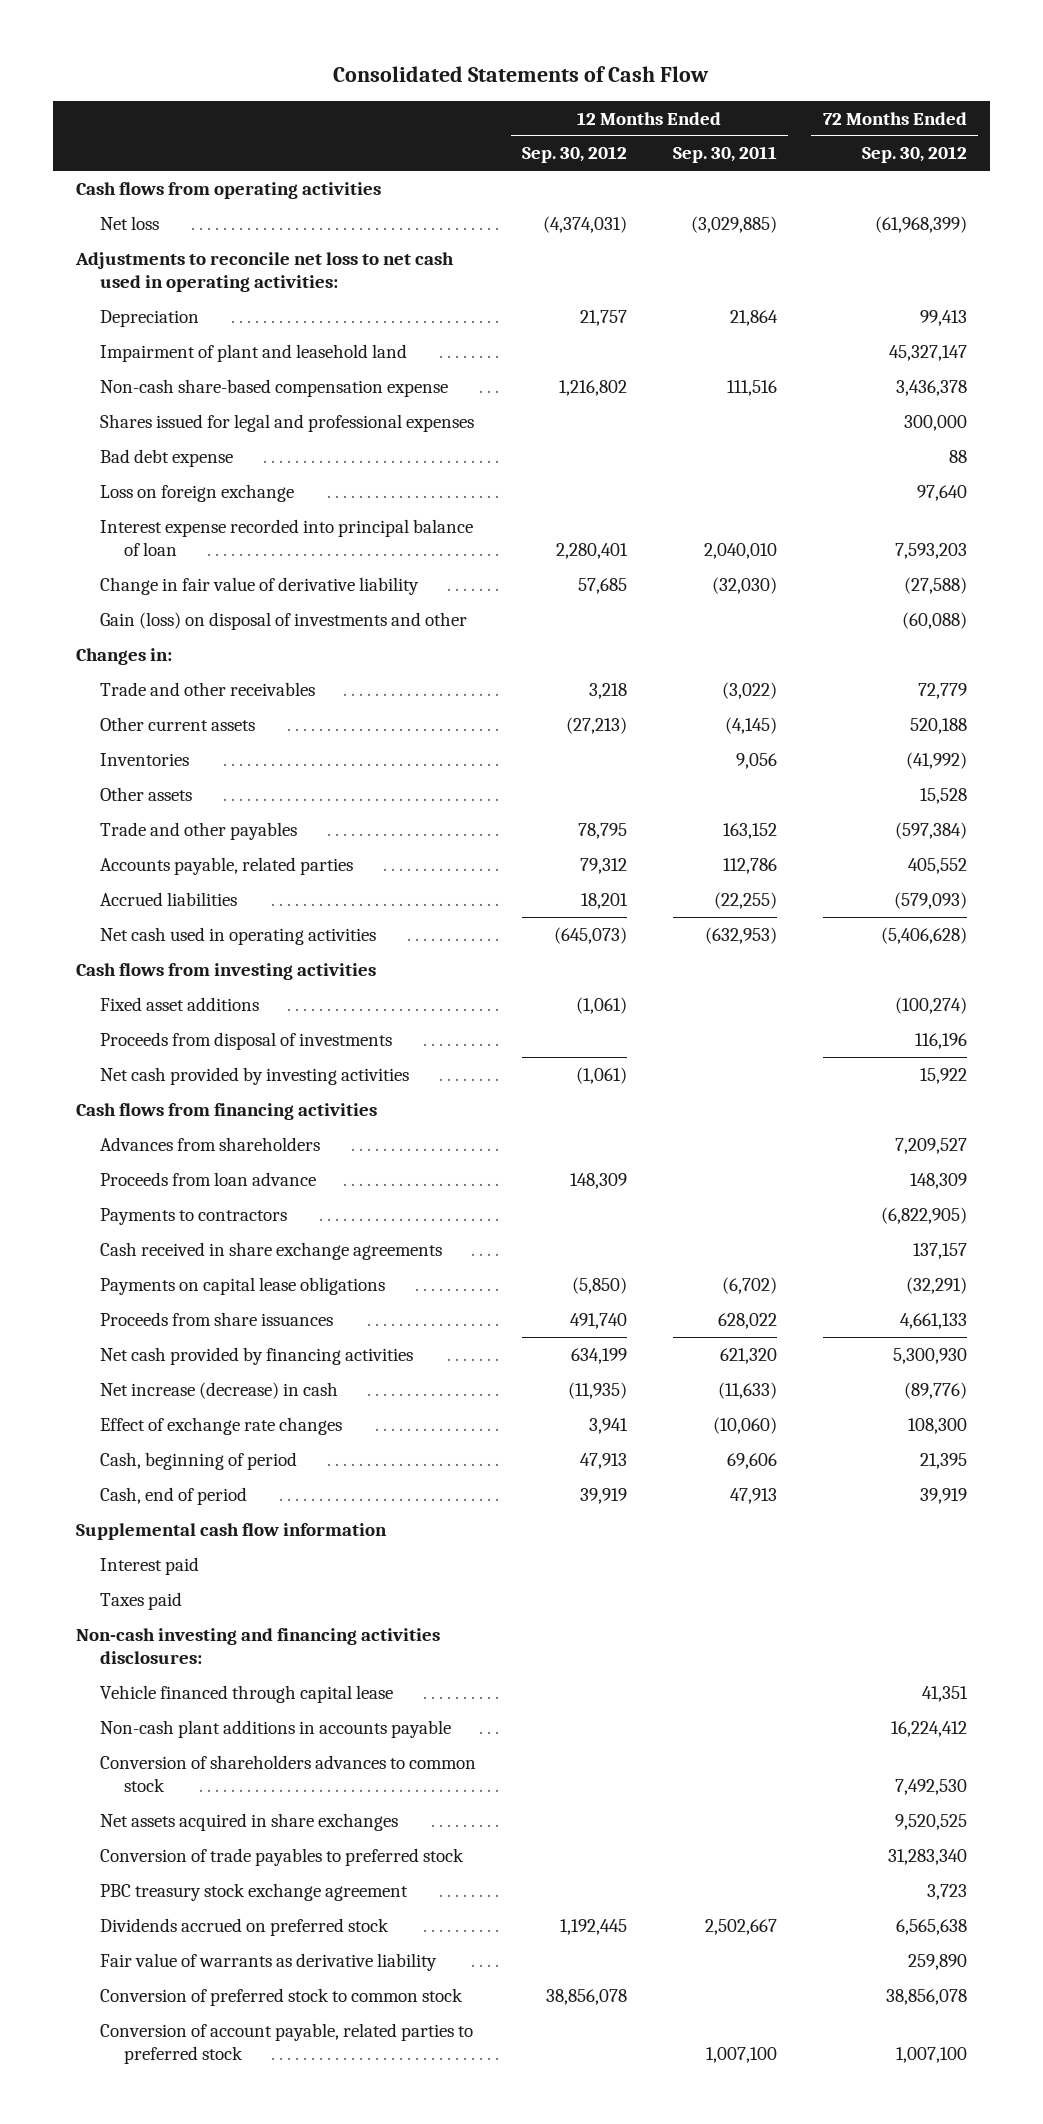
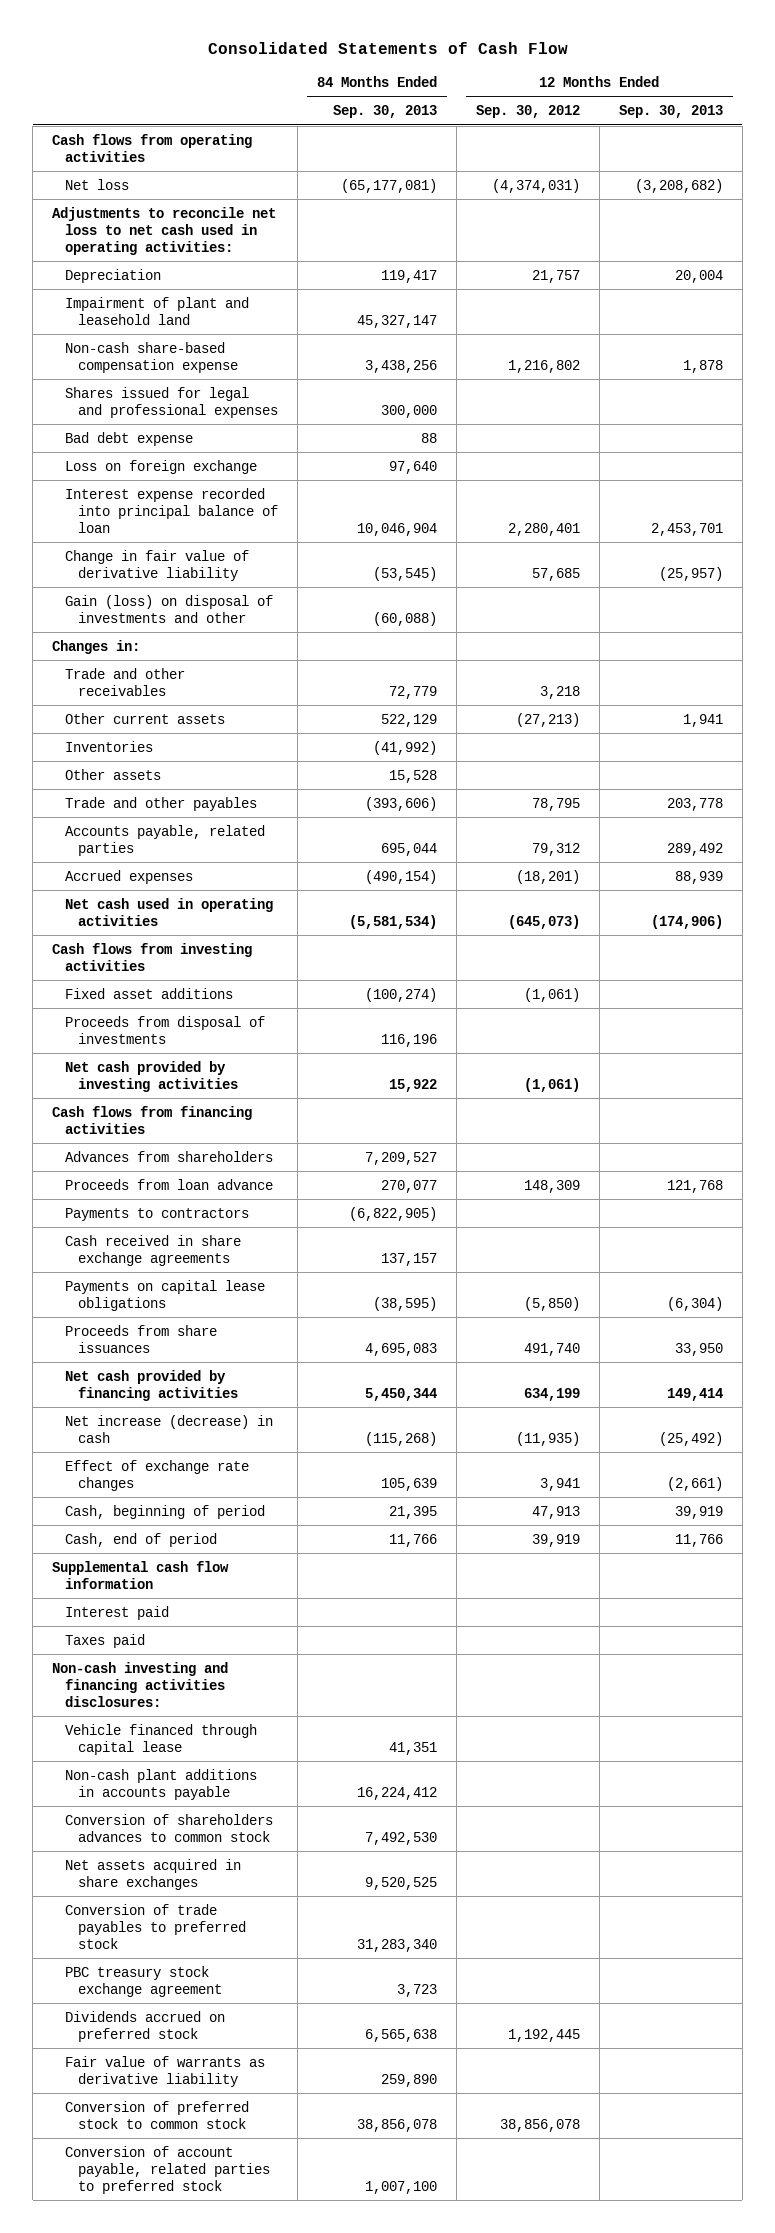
- | 12 Months Ended Sep. 30, 2012 | 12 Months Ended Sep. 30, 2011 | 72 Months Ended Sep. 30, 2012
+ | 84 Months Ended Sep. 30, 2013 | 12 Months Ended Sep. 30, 2012 | 12 Months Ended Sep. 30, 2013
- Accrued liabilities | 18,201 | (22,255) | (579,093)
+ Accrued expenses | (490,154) | (18,201) | 88,939

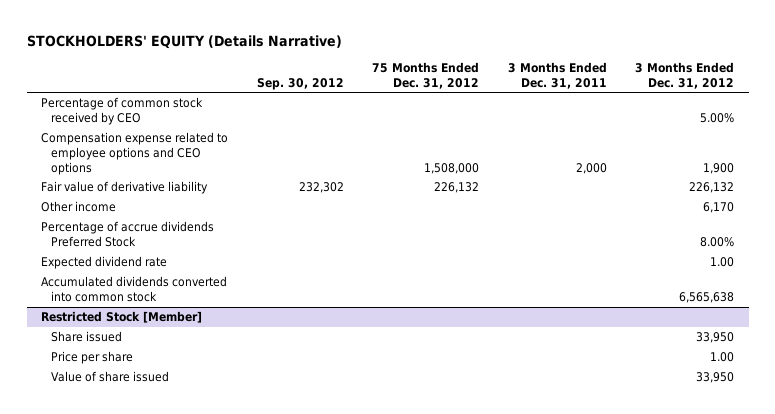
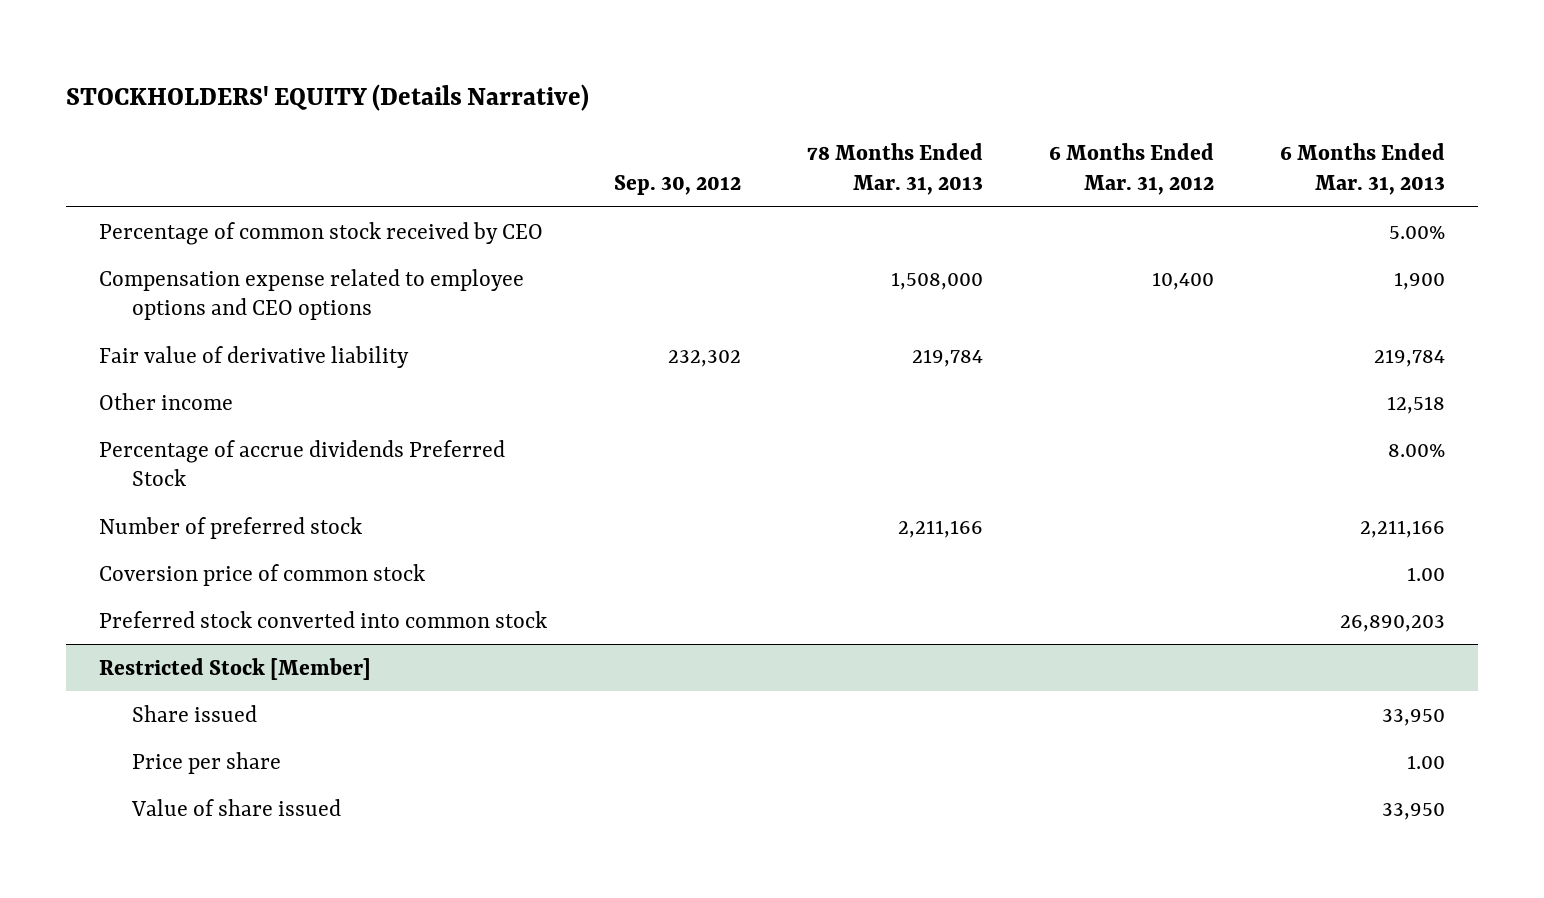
- | Sep. 30, 2012 | 75 Months Ended Dec. 31, 2012 | 3 Months Ended Dec. 31, 2011 | 3 Months Ended Dec. 31, 2012
+ | Sep. 30, 2012 | 78 Months Ended Mar. 31, 2013 | 6 Months Ended Mar. 31, 2012 | 6 Months Ended Mar. 31, 2013
- Expected dividend rate | | | | 1.00
- Accumulated dividends converted into common stock | | | | 6,565,638
+ Number of preferred stock | | 2,211,166 | | 2,211,166
+ Coversion price of common stock | | | | 1.00
+ Preferred stock converted into common stock | | | | 26,890,203

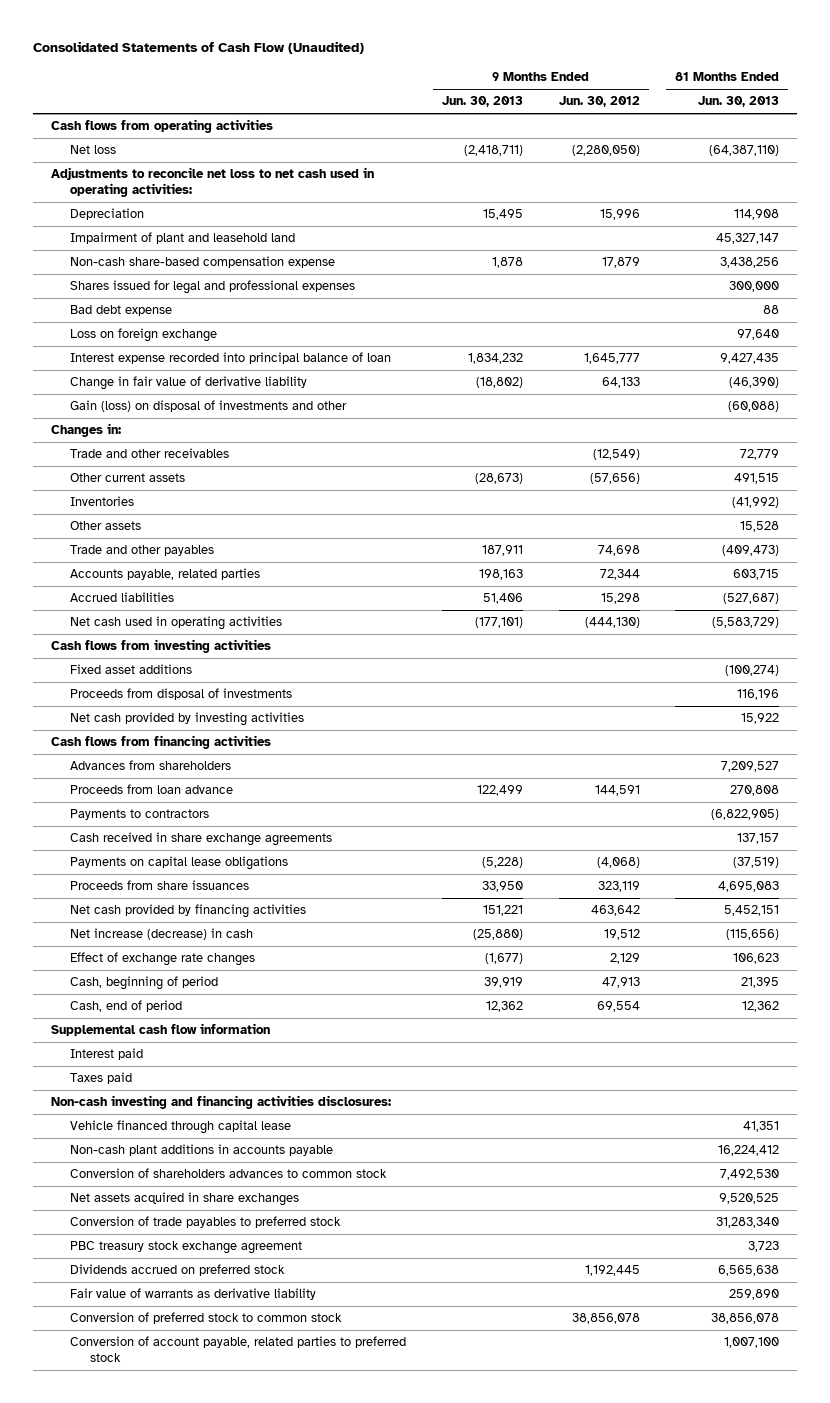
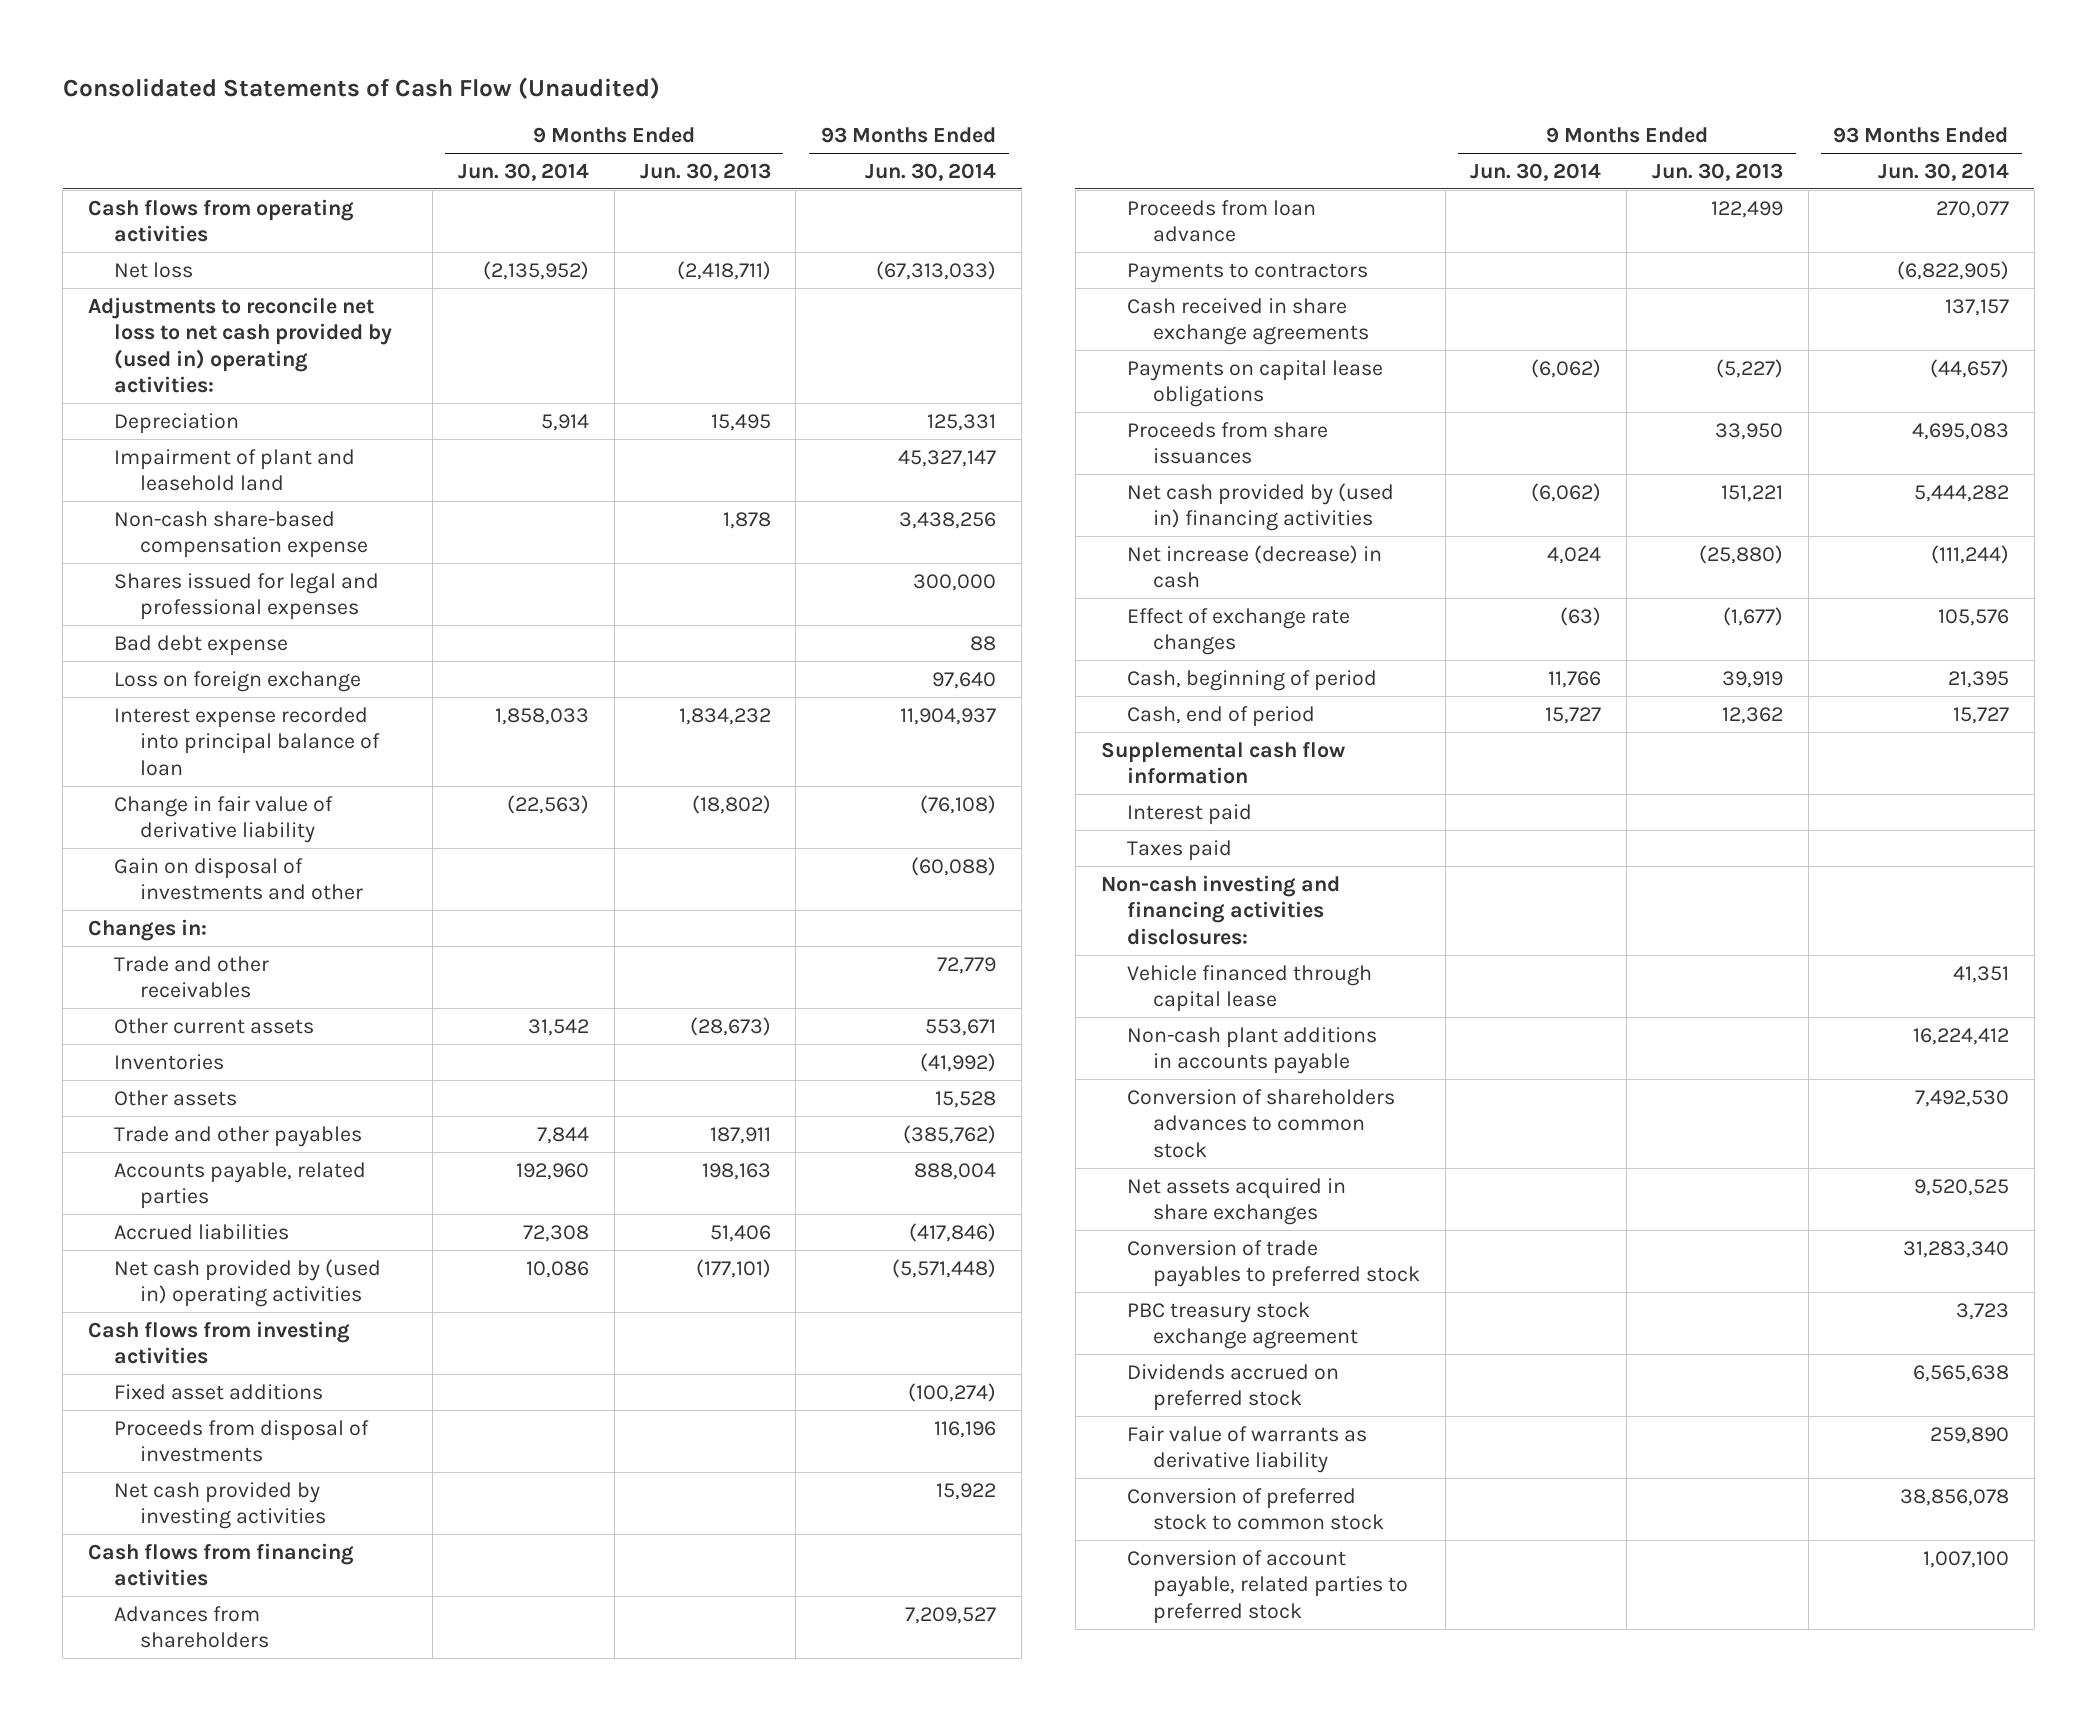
- | 9 Months Ended Jun. 30, 2013 | 9 Months Ended Jun. 30, 2012 | 81 Months Ended Jun. 30, 2013
+ | 9 Months Ended Jun. 30, 2014 | 9 Months Ended Jun. 30, 2013 | 93 Months Ended Jun. 30, 2014
- Adjustments to reconcile net loss to net cash used in operating activities:
+ Adjustments to reconcile net loss to net cash provided by (used in) operating activities:
- Gain (loss) on disposal of investments and other | | | (60,088)
+ Gain on disposal of investments and other | | | (60,088)
- Net cash used in operating activities | (177,101) | (444,130) | (5,583,729)
+ Net cash provided by (used in) operating activities | 10,086 | (177,101) | (5,571,448)
- Payments on capital lease obligations | (5,228) | (4,068) | (37,519)
+ Payments on capital lease obligations | (6,062) | (5,227) | (44,657)
- Net cash provided by financing activities | 151,221 | 463,642 | 5,452,151
+ Net cash provided by (used in) financing activities | (6,062) | 151,221 | 5,444,282

